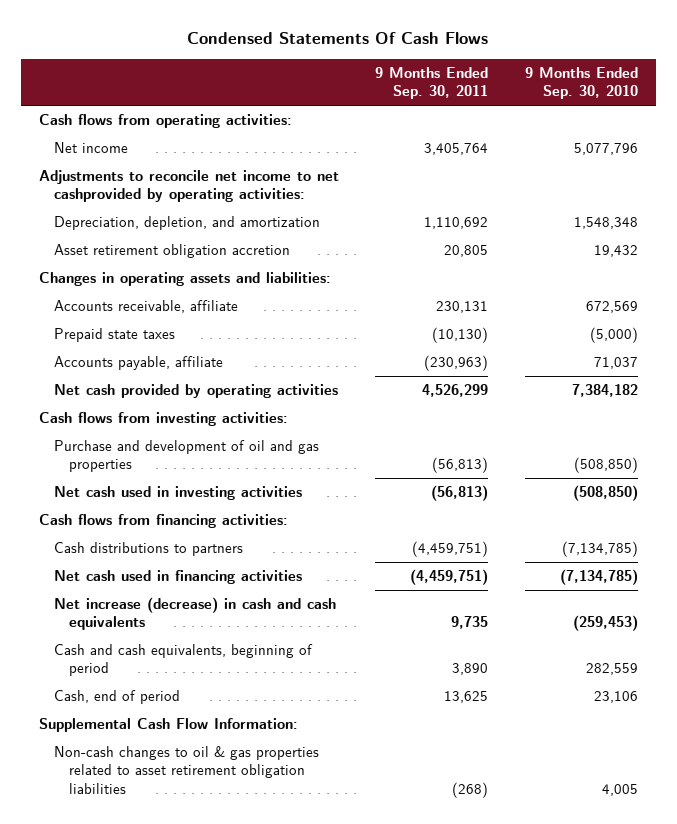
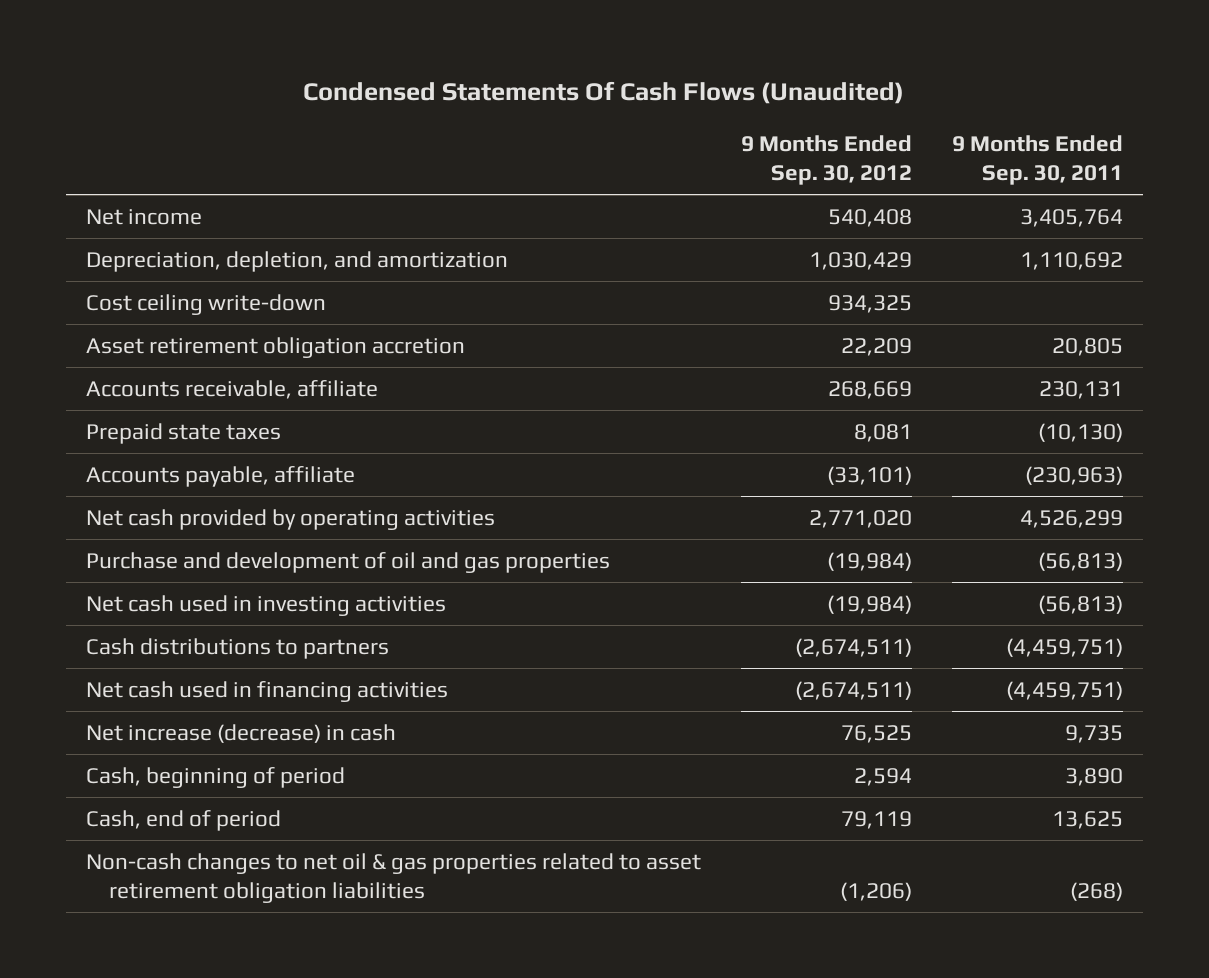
- Condensed Statements Of Cash Flows
+ Condensed Statements Of Cash Flows (Unaudited)
- | 9 Months Ended Sep. 30, 2011 | 9 Months Ended Sep. 30, 2010
+ | 9 Months Ended Sep. 30, 2012 | 9 Months Ended Sep. 30, 2011
- Cash flows from operating activities:
- Adjustments to reconcile net income to net cashprovided by operating activities:
+ Cost ceiling write-down | 934,325 |
- Changes in operating assets and liabilities:
- Cash flows from investing activities:
- Cash flows from financing activities:
- Net increase (decrease) in cash and cash equivalents | 9,735 | (259,453)
- Cash and cash equivalents, beginning of period | 3,890 | 282,559
+ Net increase (decrease) in cash | 76,525 | 9,735
+ Cash, beginning of period | 2,594 | 3,890
- Supplemental Cash Flow Information:
- Non-cash changes to oil & gas properties related to asset retirement obligation liabilities | (268) | 4,005
+ Non-cash changes to net oil & gas properties related to asset retirement obligation liabilities | (1,206) | (268)

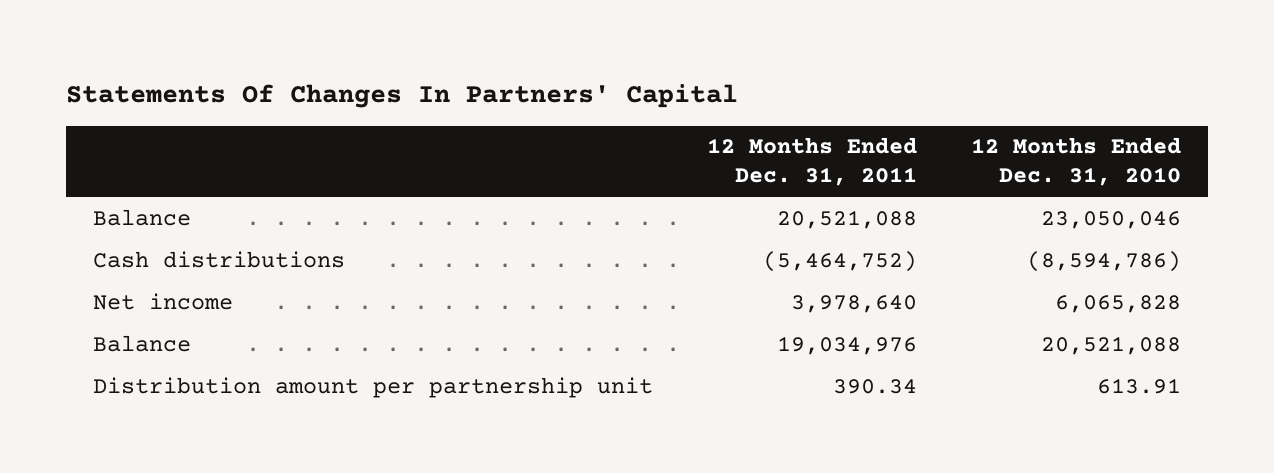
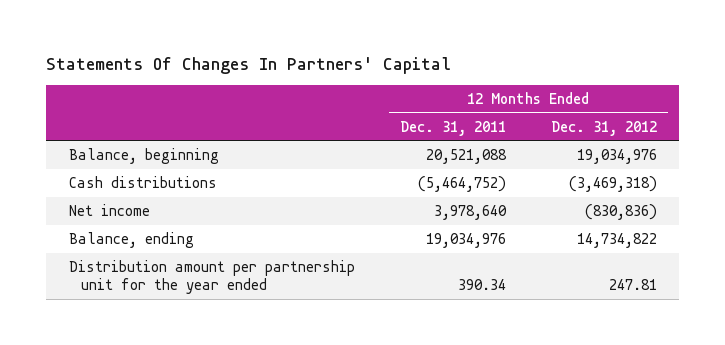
- | 12 Months Ended Dec. 31, 2011 | 12 Months Ended Dec. 31, 2010
+ | 12 Months Ended Dec. 31, 2011 | 12 Months Ended Dec. 31, 2012
- Balance | 20,521,088 | 23,050,046
+ Balance, beginning | 20,521,088 | 19,034,976
- Balance | 19,034,976 | 20,521,088
- Distribution amount per partnership unit | 390.34 | 613.91
+ Balance, ending | 19,034,976 | 14,734,822
+ Distribution amount per partnership unit for the year ended | 390.34 | 247.81

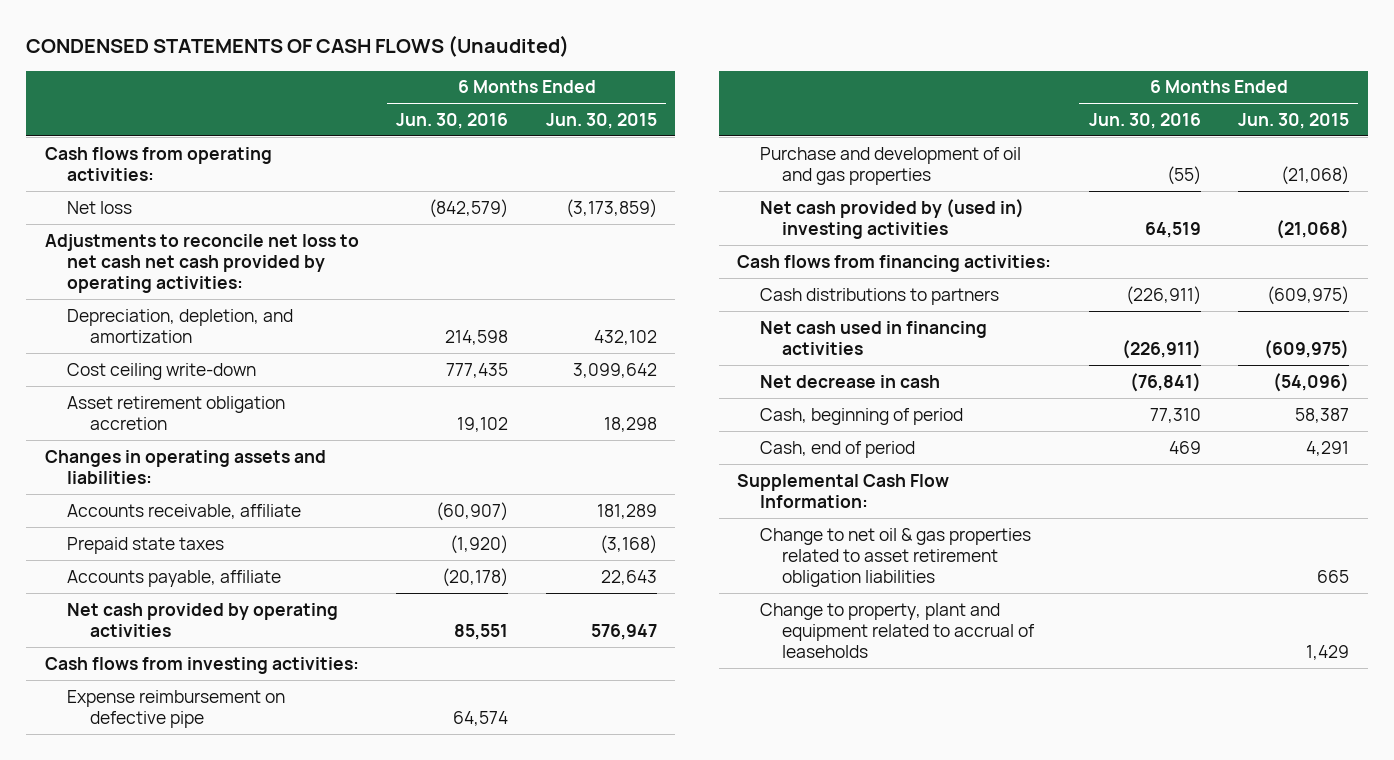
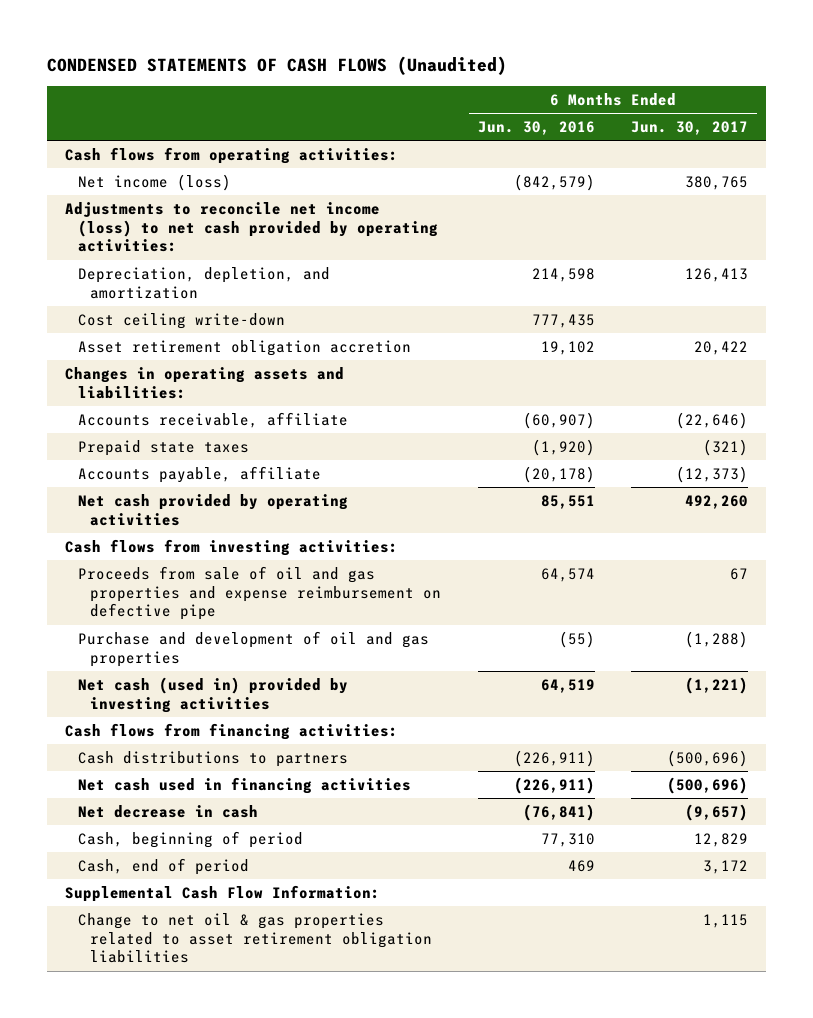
- | 6 Months Ended Jun. 30, 2016 | 6 Months Ended Jun. 30, 2015
+ | 6 Months Ended Jun. 30, 2016 | 6 Months Ended Jun. 30, 2017
- Net loss | (842,579) | (3,173,859)
- Adjustments to reconcile net loss to net cash net cash provided by operating activities:
+ Net income (loss) | (842,579) | 380,765
+ Adjustments to reconcile net income (loss) to net cash provided by operating activities:
- Expense reimbursement on defective pipe | 64,574 |
+ Proceeds from sale of oil and gas properties and expense reimbursement on defective pipe | 64,574 | 67
- Net cash provided by (used in) investing activities | 64,519 | (21,068)
+ Net cash (used in) provided by investing activities | 64,519 | (1,221)
- Change to property, plant and equipment related to accrual of leaseholds | | 1,429

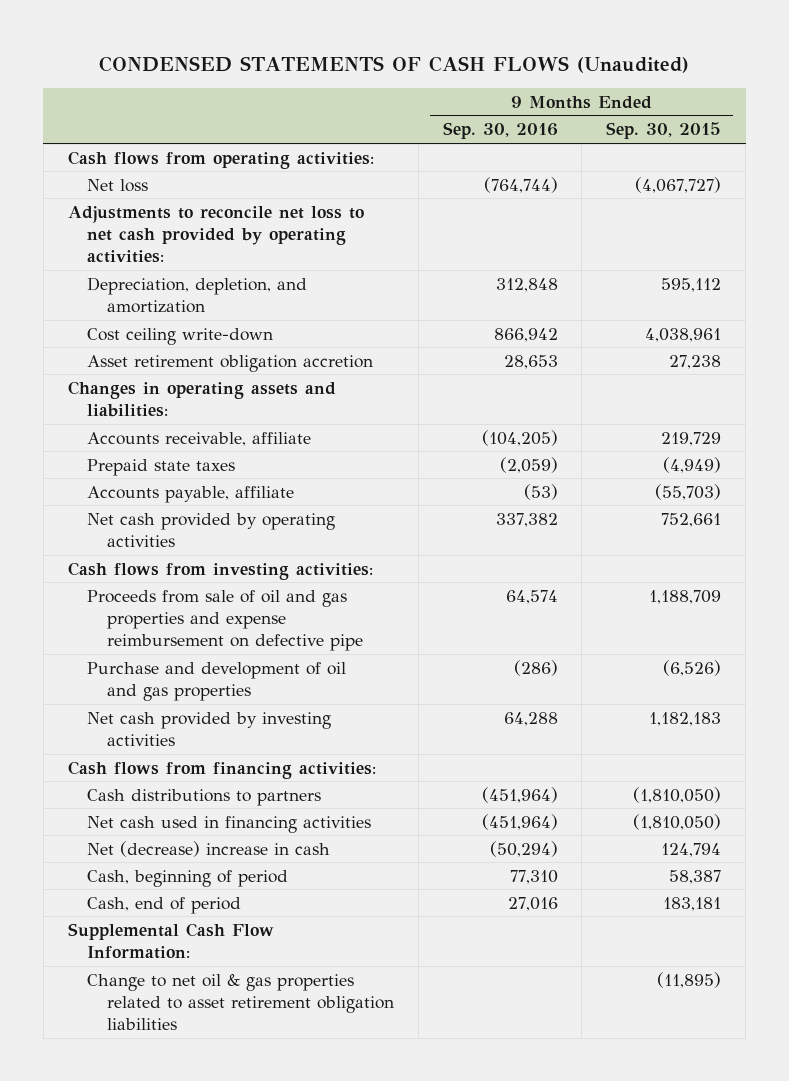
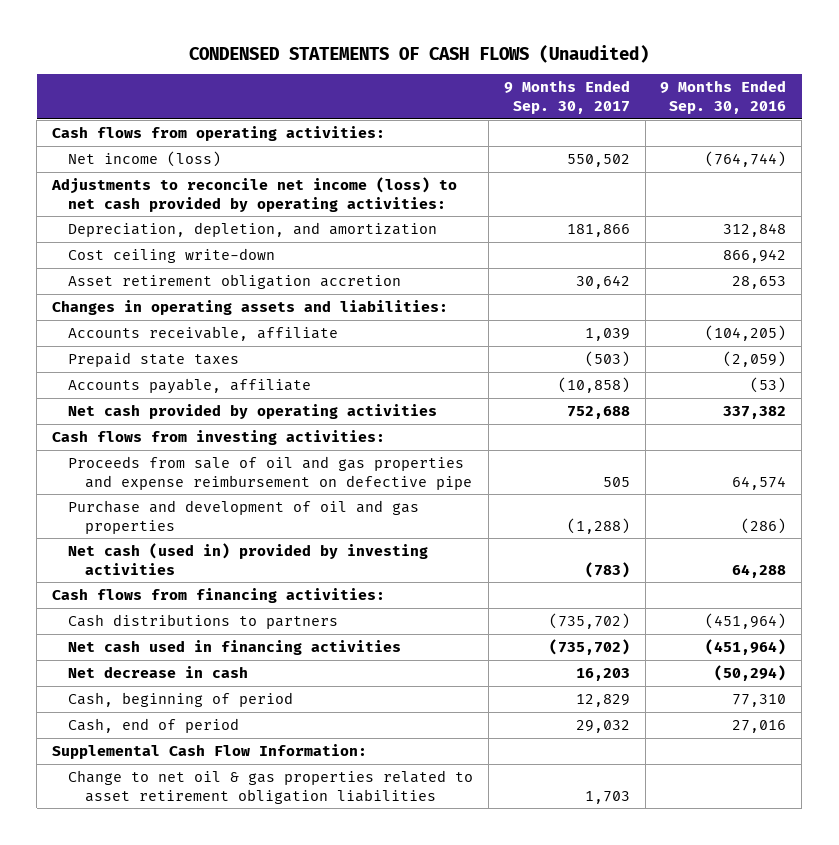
- | 9 Months Ended Sep. 30, 2016 | 9 Months Ended Sep. 30, 2015
+ | 9 Months Ended Sep. 30, 2017 | 9 Months Ended Sep. 30, 2016
- Net loss | (764,744) | (4,067,727)
- Adjustments to reconcile net loss to net cash provided by operating activities:
+ Net income (loss) | 550,502 | (764,744)
+ Adjustments to reconcile net income (loss) to net cash provided by operating activities:
- Net cash provided by investing activities | 64,288 | 1,182,183
+ Net cash (used in) provided by investing activities | (783) | 64,288
- Net (decrease) increase in cash | (50,294) | 124,794
+ Net decrease in cash | 16,203 | (50,294)

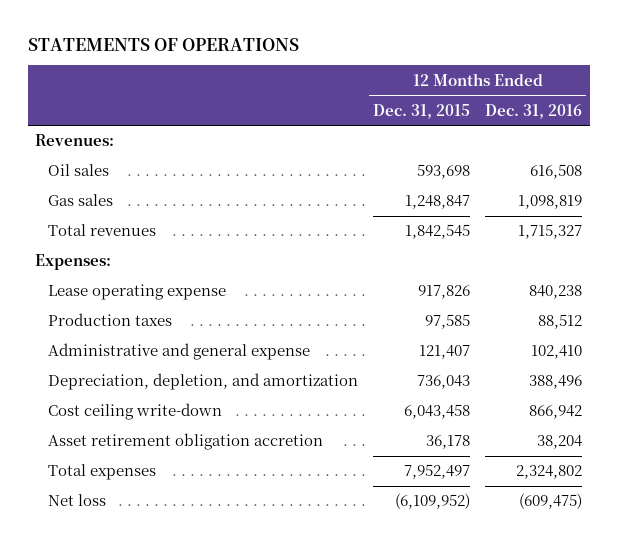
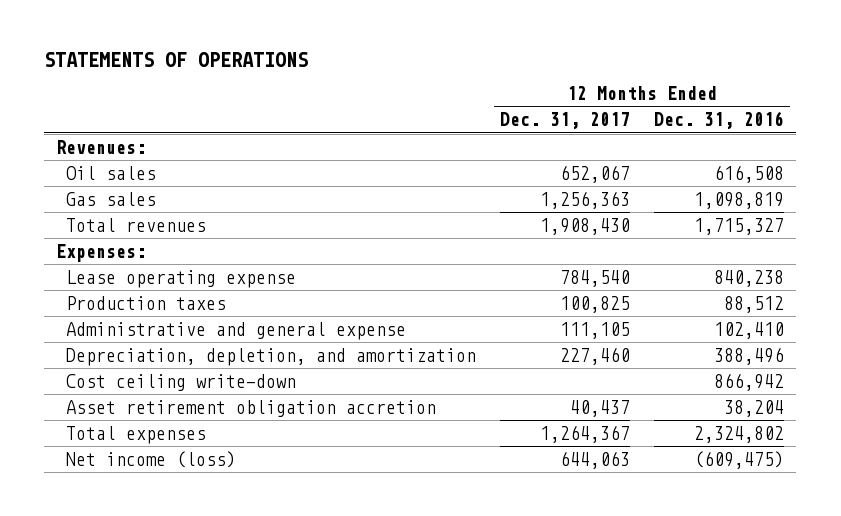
- | 12 Months Ended Dec. 31, 2015 | 12 Months Ended Dec. 31, 2016
+ | 12 Months Ended Dec. 31, 2017 | 12 Months Ended Dec. 31, 2016
- Net loss | (6,109,952) | (609,475)
+ Net income (loss) | 644,063 | (609,475)

